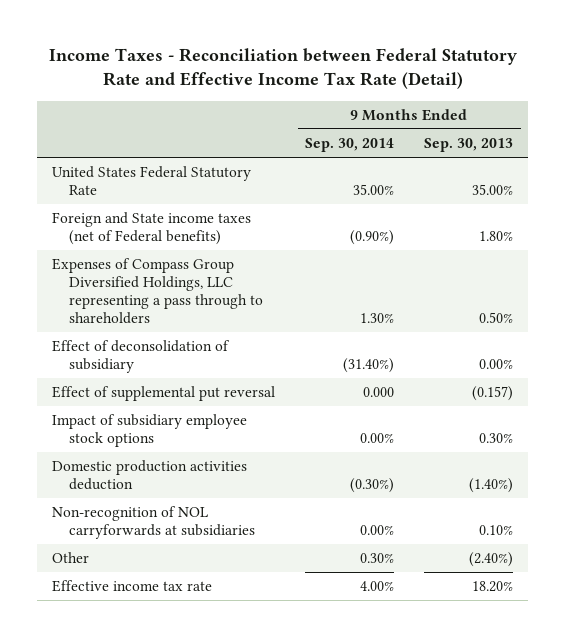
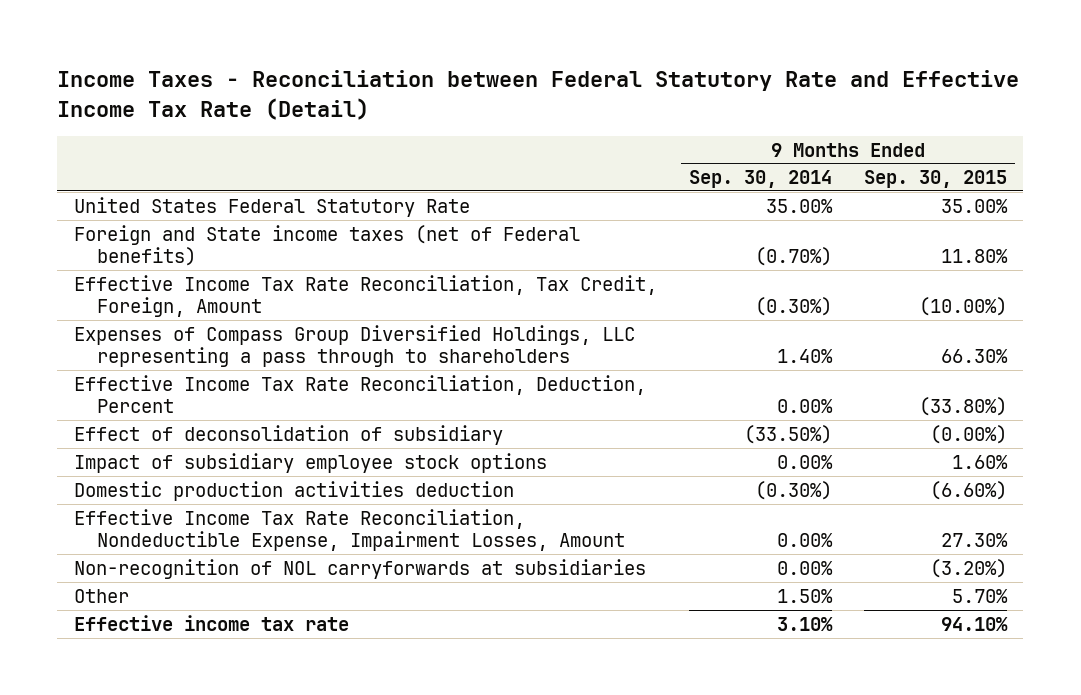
- | 9 Months Ended Sep. 30, 2014 | 9 Months Ended Sep. 30, 2013
+ | 9 Months Ended Sep. 30, 2014 | 9 Months Ended Sep. 30, 2015
- Foreign and State income taxes (net of Federal benefits) | (0.90%) | 1.80%
- Expenses of Compass Group Diversified Holdings, LLC representing a pass through to shareholders | 1.30% | 0.50%
- Effect of deconsolidation of subsidiary | (31.40%) | 0.00%
- Effect of supplemental put reversal | 0.000 | (0.157)
+ Foreign and State income taxes (net of Federal benefits) | (0.70%) | 11.80%
+ Effective Income Tax Rate Reconciliation, Tax Credit, Foreign, Amount | (0.30%) | (10.00%)
+ Expenses of Compass Group Diversified Holdings, LLC representing a pass through to shareholders | 1.40% | 66.30%
+ Effective Income Tax Rate Reconciliation, Deduction, Percent | 0.00% | (33.80%)
+ Effect of deconsolidation of subsidiary | (33.50%) | (0.00%)
+ Effective Income Tax Rate Reconciliation, Nondeductible Expense, Impairment Losses, Amount | 0.00% | 27.30%
- Other | 0.30% | (2.40%)
- Effective income tax rate | 4.00% | 18.20%
+ Other | 1.50% | 5.70%
+ Effective income tax rate | 3.10% | 94.10%

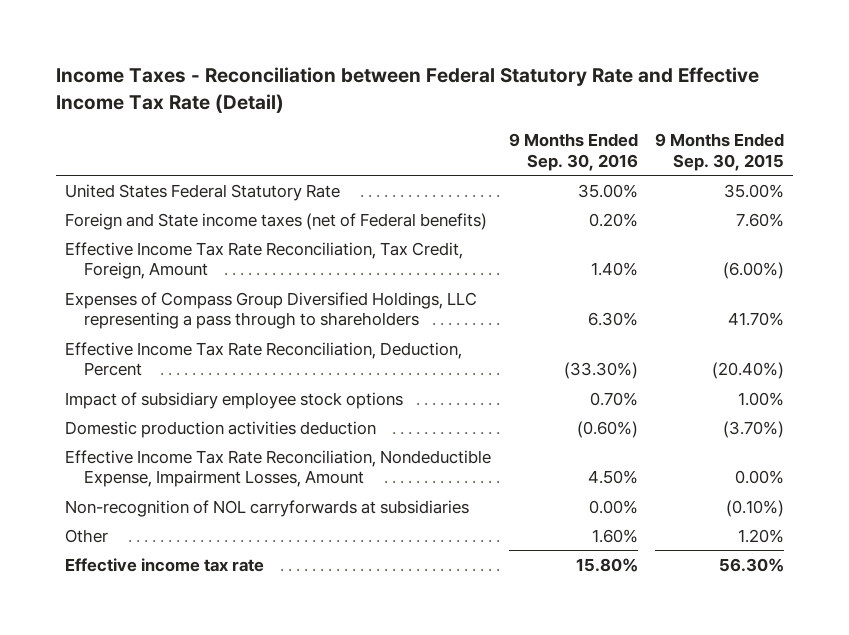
- | 9 Months Ended Sep. 30, 2014 | 9 Months Ended Sep. 30, 2015
+ | 9 Months Ended Sep. 30, 2016 | 9 Months Ended Sep. 30, 2015
- Foreign and State income taxes (net of Federal benefits) | (0.70%) | 11.80%
- Effective Income Tax Rate Reconciliation, Tax Credit, Foreign, Amount | (0.30%) | (10.00%)
- Expenses of Compass Group Diversified Holdings, LLC representing a pass through to shareholders | 1.40% | 66.30%
- Effective Income Tax Rate Reconciliation, Deduction, Percent | 0.00% | (33.80%)
- Effect of deconsolidation of subsidiary | (33.50%) | (0.00%)
- Impact of subsidiary employee stock options | 0.00% | 1.60%
- Domestic production activities deduction | (0.30%) | (6.60%)
- Effective Income Tax Rate Reconciliation, Nondeductible Expense, Impairment Losses, Amount | 0.00% | 27.30%
- Non-recognition of NOL carryforwards at subsidiaries | 0.00% | (3.20%)
- Other | 1.50% | 5.70%
- Effective income tax rate | 3.10% | 94.10%
+ Foreign and State income taxes (net of Federal benefits) | 0.20% | 7.60%
+ Effective Income Tax Rate Reconciliation, Tax Credit, Foreign, Amount | 1.40% | (6.00%)
+ Expenses of Compass Group Diversified Holdings, LLC representing a pass through to shareholders | 6.30% | 41.70%
+ Effective Income Tax Rate Reconciliation, Deduction, Percent | (33.30%) | (20.40%)
+ Impact of subsidiary employee stock options | 0.70% | 1.00%
+ Domestic production activities deduction | (0.60%) | (3.70%)
+ Effective Income Tax Rate Reconciliation, Nondeductible Expense, Impairment Losses, Amount | 4.50% | 0.00%
+ Non-recognition of NOL carryforwards at subsidiaries | 0.00% | (0.10%)
+ Other | 1.60% | 1.20%
+ Effective income tax rate | 15.80% | 56.30%

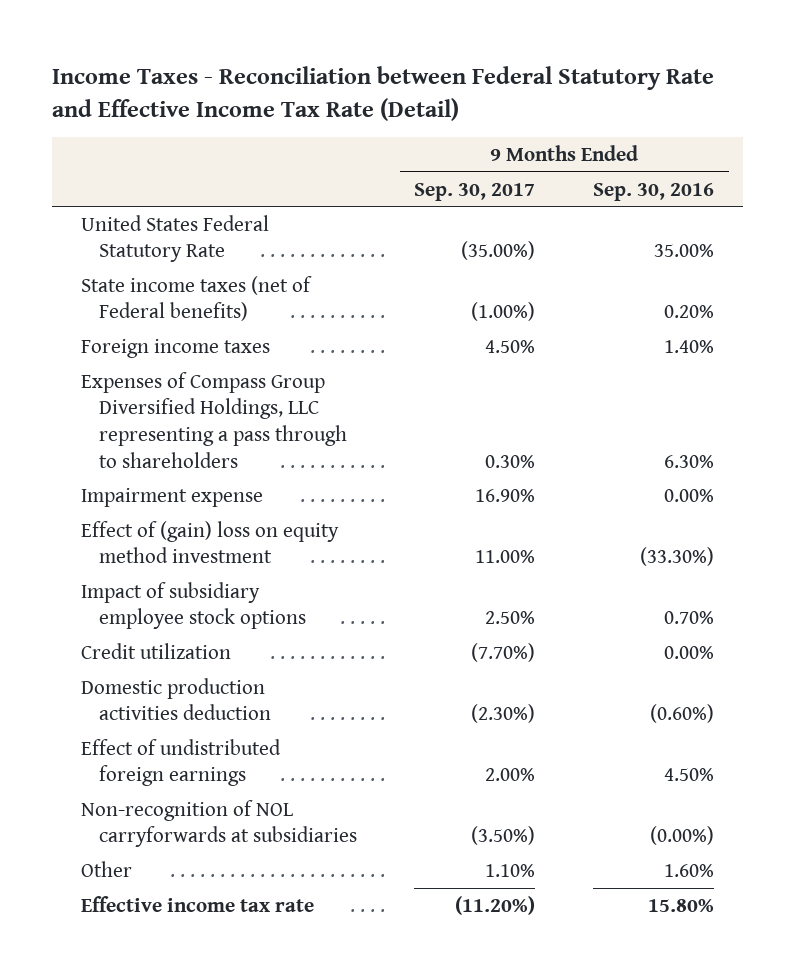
- | 9 Months Ended Sep. 30, 2016 | 9 Months Ended Sep. 30, 2015
+ | 9 Months Ended Sep. 30, 2017 | 9 Months Ended Sep. 30, 2016
- Foreign and State income taxes (net of Federal benefits) | 0.20% | 7.60%
- Effective Income Tax Rate Reconciliation, Tax Credit, Foreign, Amount | 1.40% | (6.00%)
+ State income taxes (net of Federal benefits) | (1.00%) | 0.20%
+ Foreign income taxes | 4.50% | 1.40%
- Effective Income Tax Rate Reconciliation, Deduction, Percent | (33.30%) | (20.40%)
+ Impairment expense | 16.90% | 0.00%
+ Effect of (gain) loss on equity method investment | 11.00% | (33.30%)
+ Credit utilization | (7.70%) | 0.00%
- Effective Income Tax Rate Reconciliation, Nondeductible Expense, Impairment Losses, Amount | 4.50% | 0.00%
- Non-recognition of NOL carryforwards at subsidiaries | 0.00% | (0.10%)
+ Effect of undistributed foreign earnings | 2.00% | 4.50%
+ Non-recognition of NOL carryforwards at subsidiaries | (3.50%) | (0.00%)

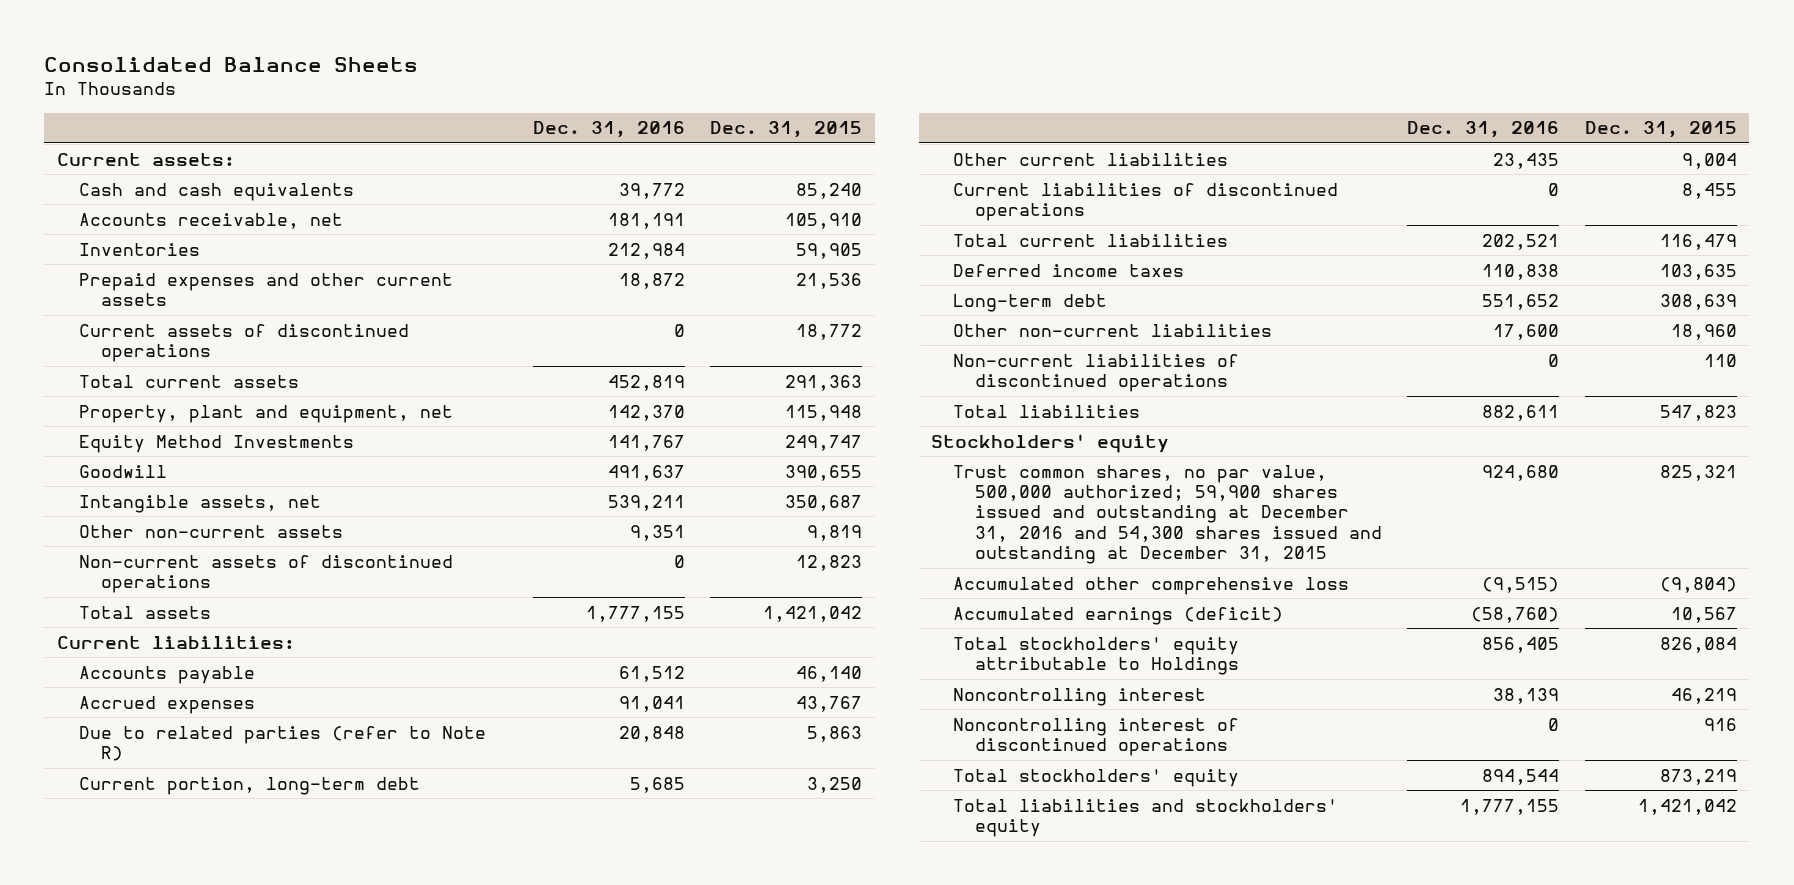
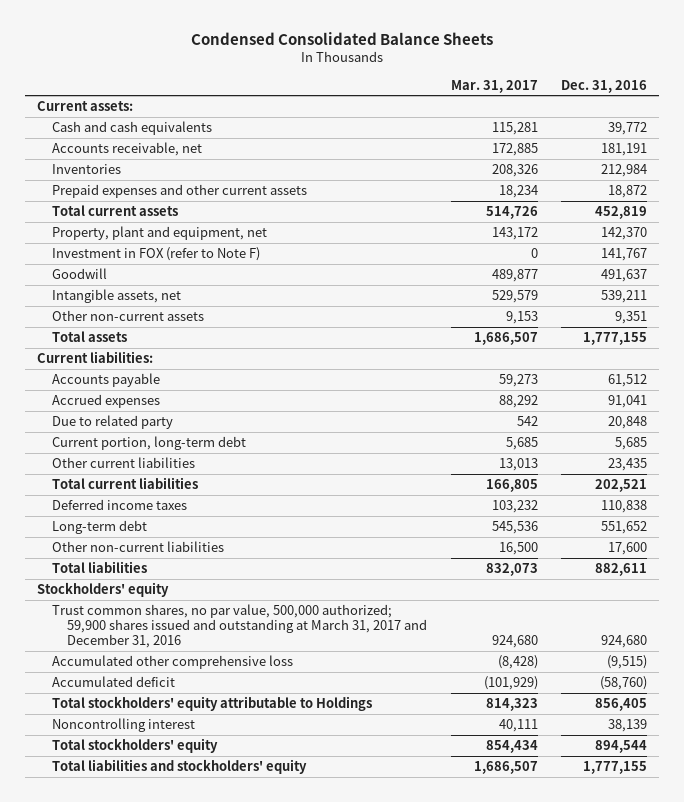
- Consolidated Balance Sheets
+ Condensed Consolidated Balance Sheets
- | Dec. 31, 2016 | Dec. 31, 2015
+ | Mar. 31, 2017 | Dec. 31, 2016
- Current assets of discontinued operations | 0 | 18,772
- Equity Method Investments | 141,767 | 249,747
+ Investment in FOX (refer to Note F) | 0 | 141,767
- Non-current assets of discontinued operations | 0 | 12,823
- Due to related parties (refer to Note R) | 20,848 | 5,863
+ Due to related party | 542 | 20,848
- Current liabilities of discontinued operations | 0 | 8,455
- Non-current liabilities of discontinued operations | 0 | 110
- Trust common shares, no par value, 500,000 authorized; 59,900 shares issued and outstanding at December 31, 2016 and 54,300 shares issued and outstanding at December 31, 2015 | 924,680 | 825,321
+ Trust common shares, no par value, 500,000 authorized; 59,900 shares issued and outstanding at March 31, 2017 and December 31, 2016 | 924,680 | 924,680
- Accumulated earnings (deficit) | (58,760) | 10,567
+ Accumulated deficit | (101,929) | (58,760)
- Noncontrolling interest of discontinued operations | 0 | 916

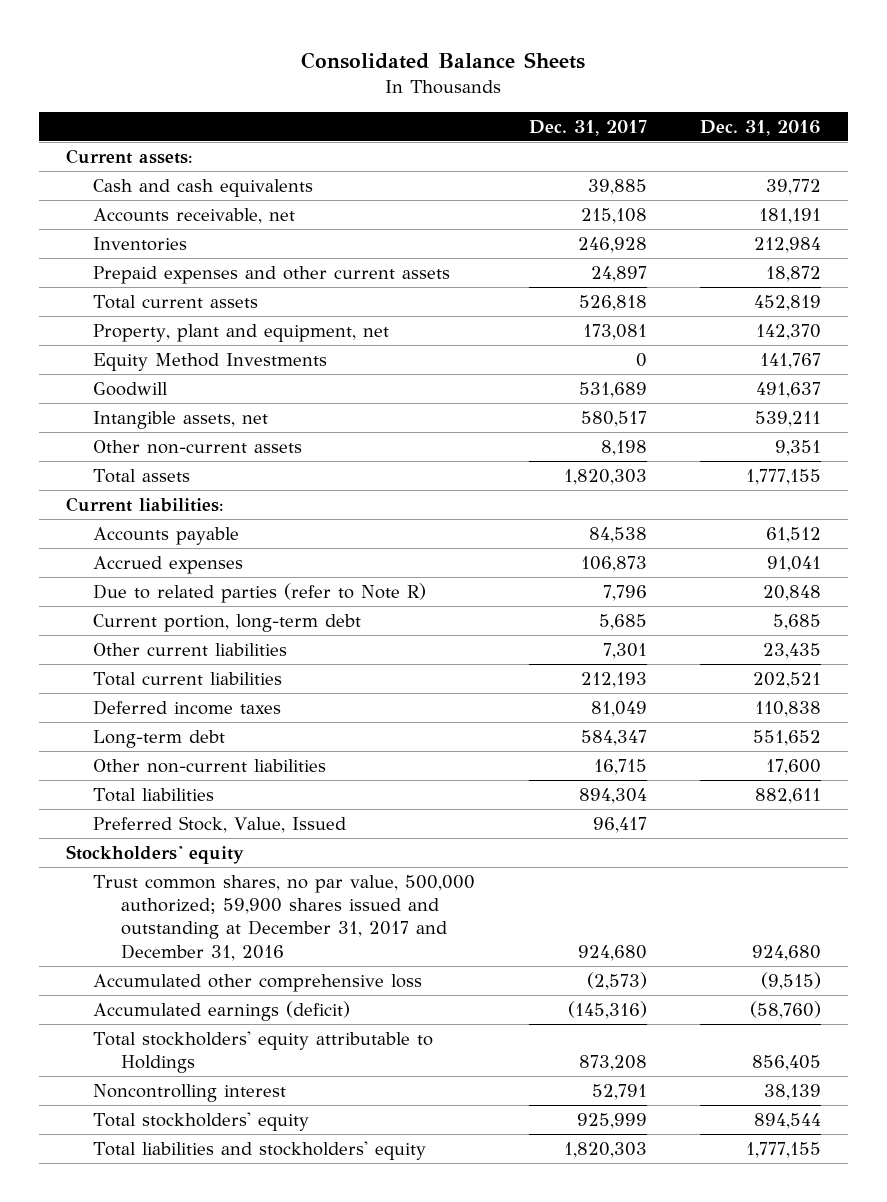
- Condensed Consolidated Balance Sheets
+ Consolidated Balance Sheets
- | Mar. 31, 2017 | Dec. 31, 2016
+ | Dec. 31, 2017 | Dec. 31, 2016
- Investment in FOX (refer to Note F) | 0 | 141,767
+ Equity Method Investments | 0 | 141,767
- Due to related party | 542 | 20,848
+ Due to related parties (refer to Note R) | 7,796 | 20,848
+ Preferred Stock, Value, Issued | 96,417 |
- Trust common shares, no par value, 500,000 authorized; 59,900 shares issued and outstanding at March 31, 2017 and December 31, 2016 | 924,680 | 924,680
+ Trust common shares, no par value, 500,000 authorized; 59,900 shares issued and outstanding at December 31, 2017 and December 31, 2016 | 924,680 | 924,680
- Accumulated deficit | (101,929) | (58,760)
+ Accumulated earnings (deficit) | (145,316) | (58,760)

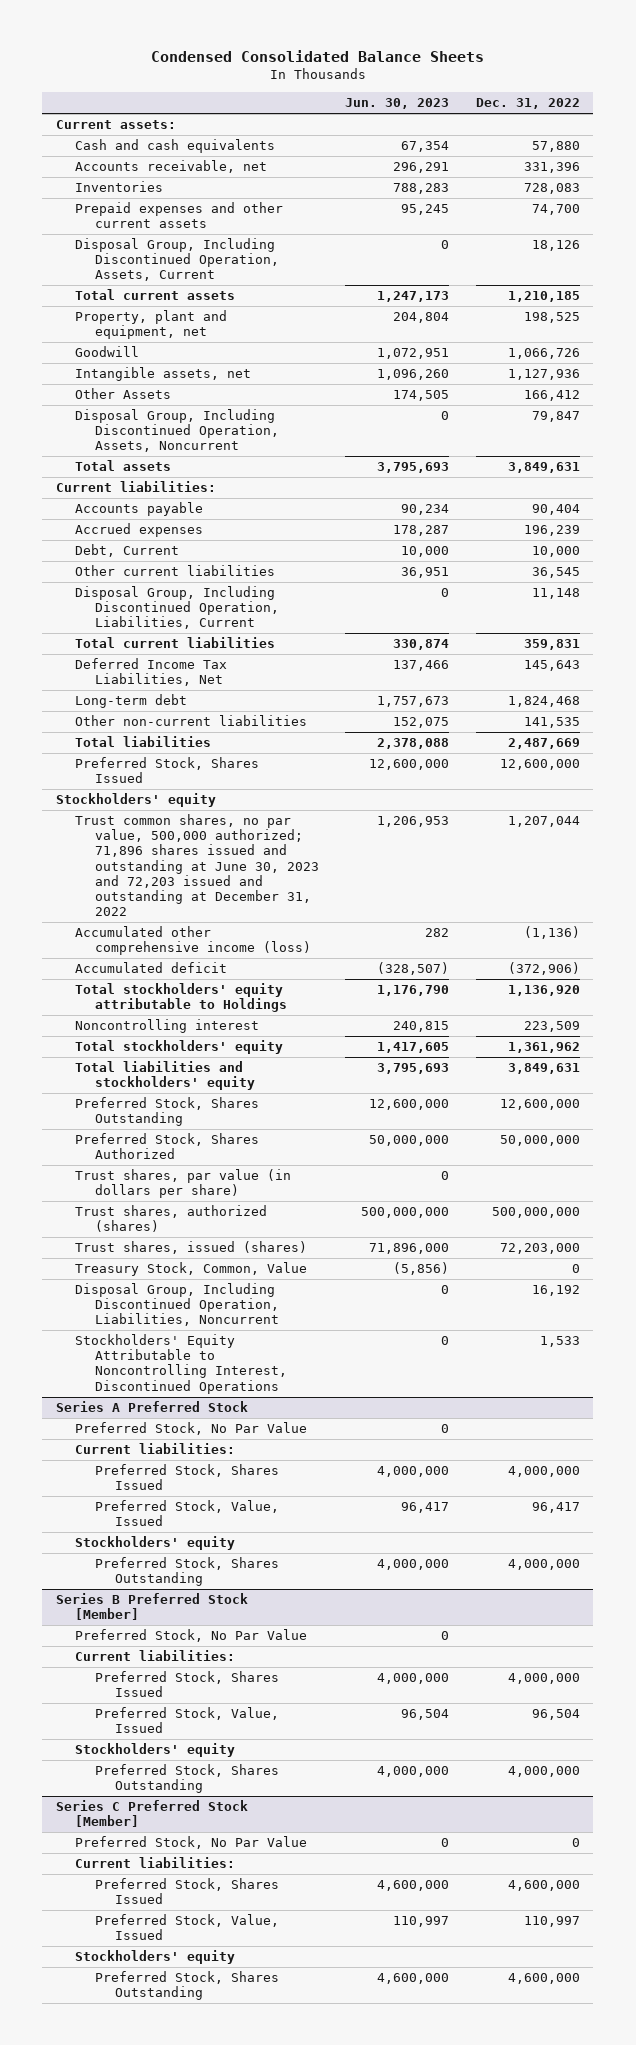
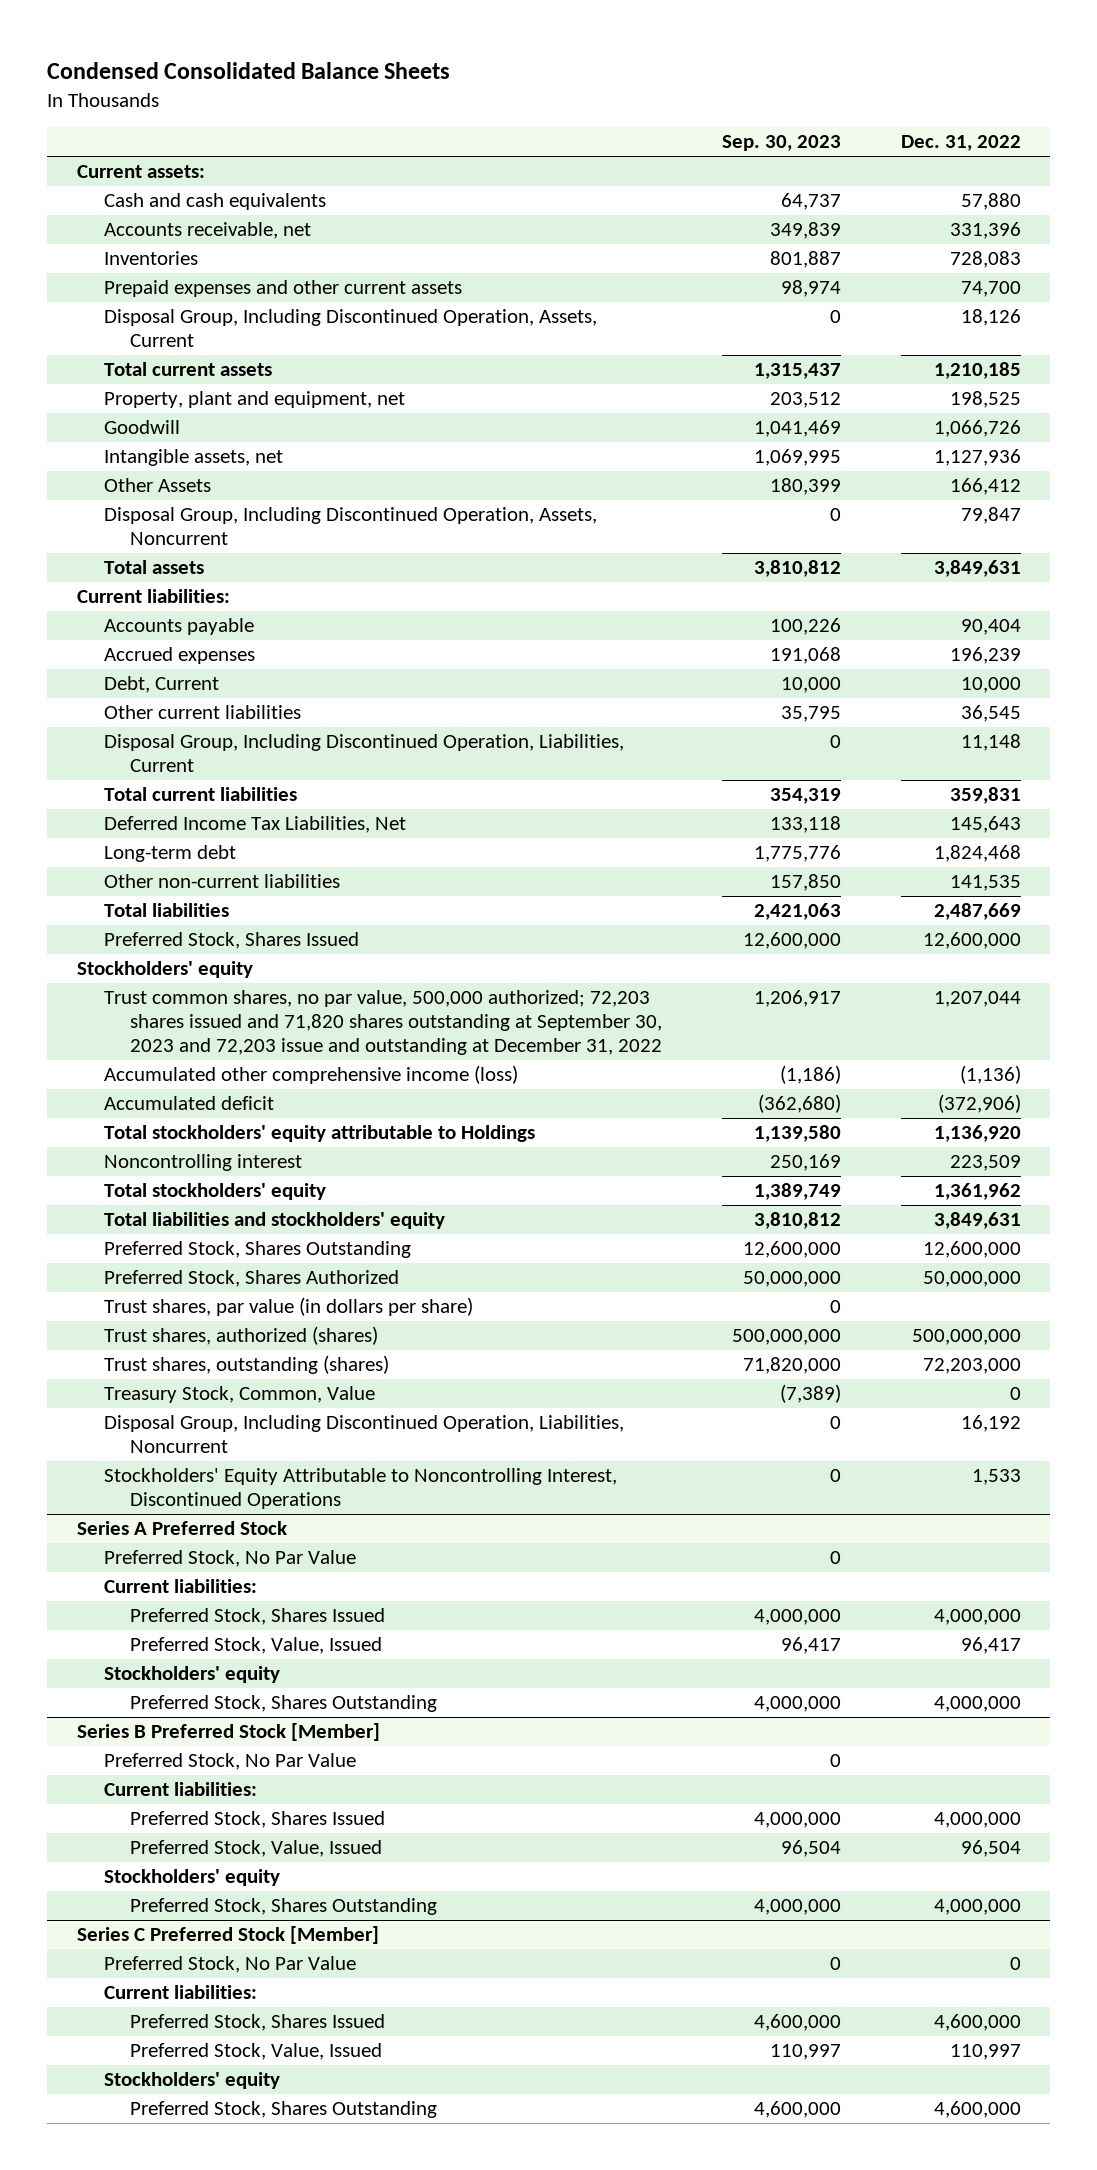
- | Jun. 30, 2023 | Dec. 31, 2022
+ | Sep. 30, 2023 | Dec. 31, 2022
- Trust common shares, no par value, 500,000 authorized; 71,896 shares issued and outstanding at June 30, 2023 and 72,203 issued and outstanding at December 31, 2022 | 1,206,953 | 1,207,044
+ Trust common shares, no par value, 500,000 authorized; 72,203 shares issued and 71,820 shares outstanding at September 30, 2023 and 72,203 issue and outstanding at December 31, 2022 | 1,206,917 | 1,207,044
- Trust shares, issued (shares) | 71,896,000 | 72,203,000
+ Trust shares, outstanding (shares) | 71,820,000 | 72,203,000

